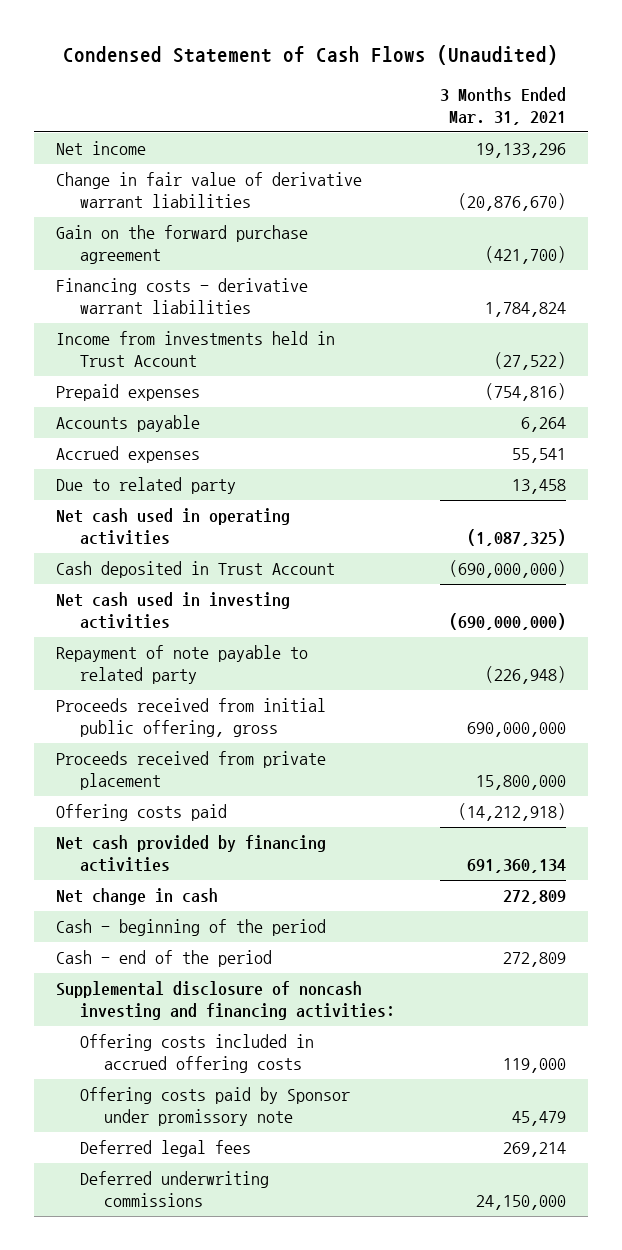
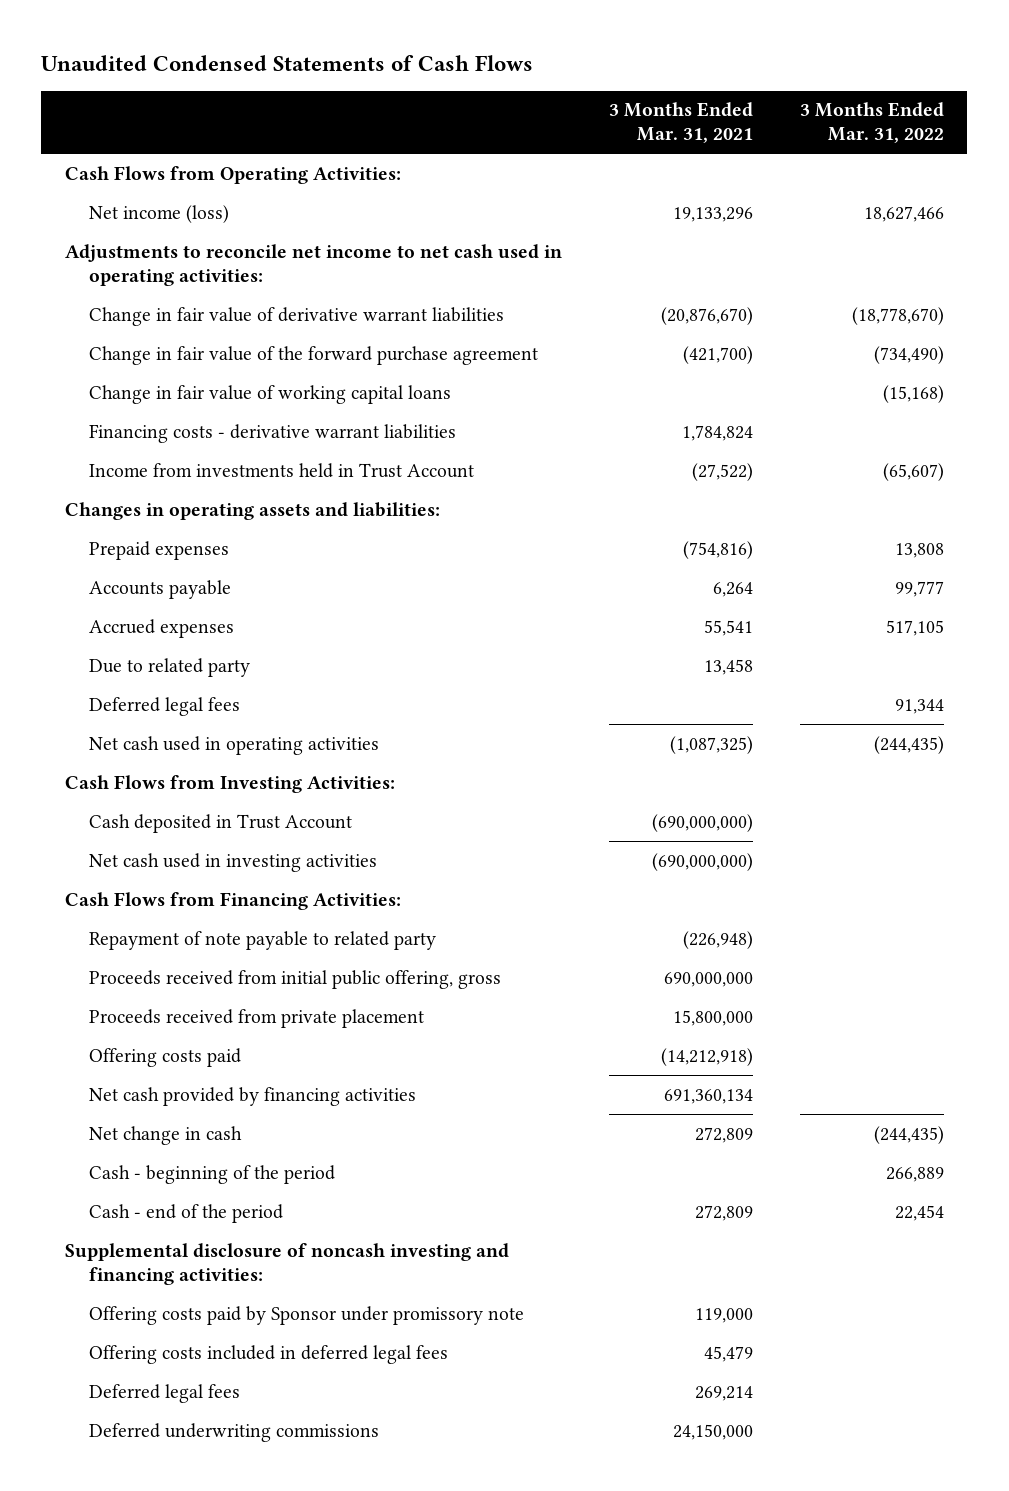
- Condensed Statement of Cash Flows (Unaudited)
+ Unaudited Condensed Statements of Cash Flows
- | 3 Months Ended Mar. 31, 2021
+ | 3 Months Ended Mar. 31, 2021 | 3 Months Ended Mar. 31, 2022
- Net income | 19,133,296
+ Cash Flows from Operating Activities:
+ Net income (loss) | 19,133,296 | 18,627,466
+ Adjustments to reconcile net income to net cash used in operating activities:
- Gain on the forward purchase agreement | (421,700)
+ Change in fair value of the forward purchase agreement | (421,700) | (734,490)
+ Change in fair value of working capital loans | | (15,168)
+ Changes in operating assets and liabilities:
+ Deferred legal fees | | 91,344
+ Cash Flows from Investing Activities:
+ Cash Flows from Financing Activities:
- Offering costs included in accrued offering costs | 119,000
- Offering costs paid by Sponsor under promissory note | 45,479
+ Offering costs paid by Sponsor under promissory note | 119,000 |
+ Offering costs included in deferred legal fees | 45,479 |

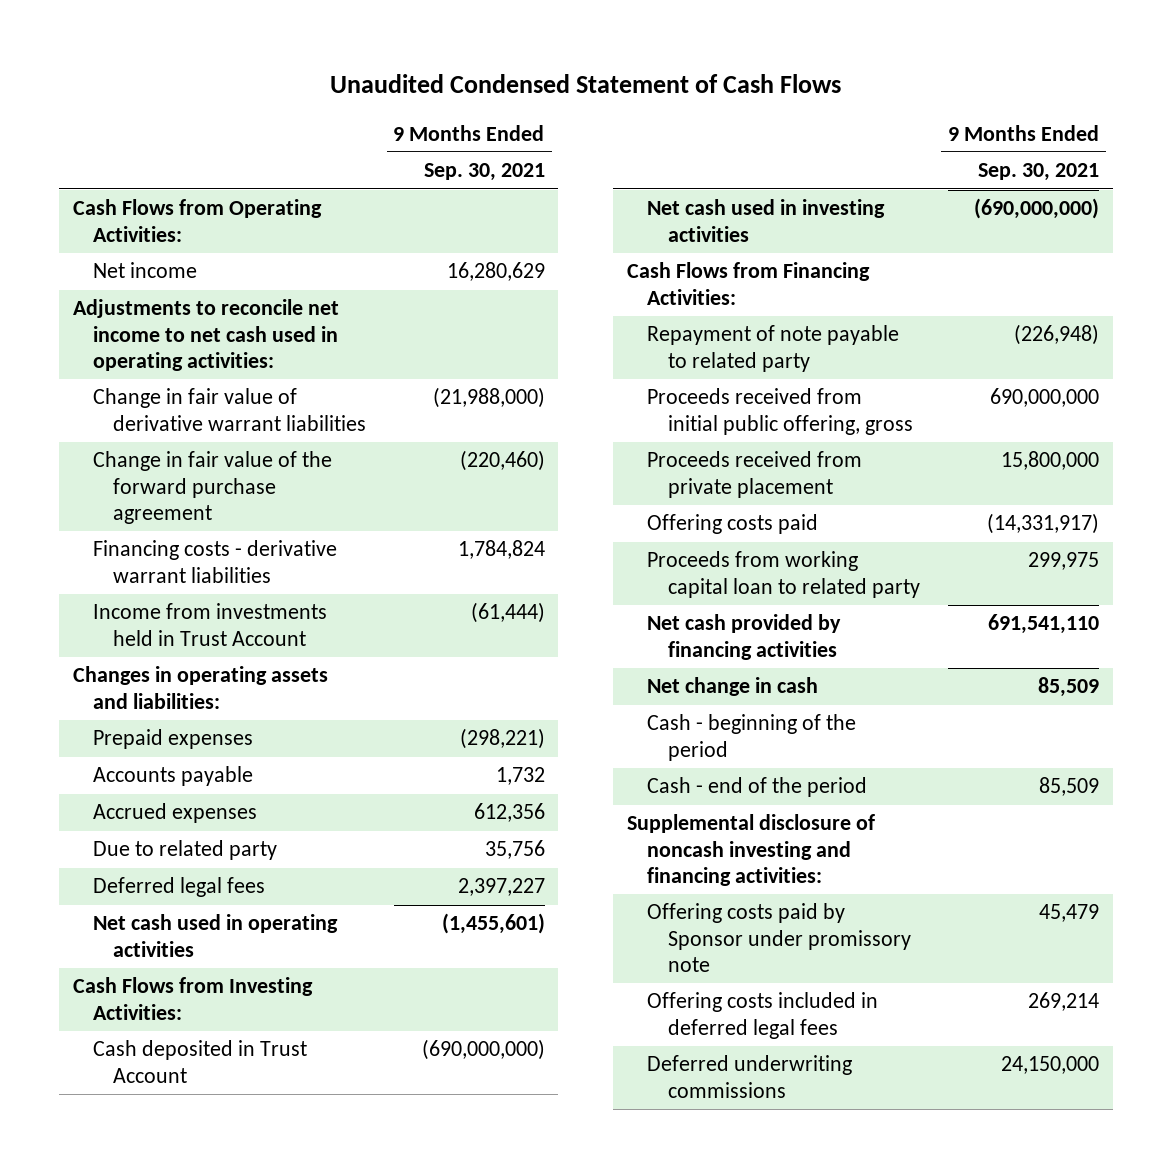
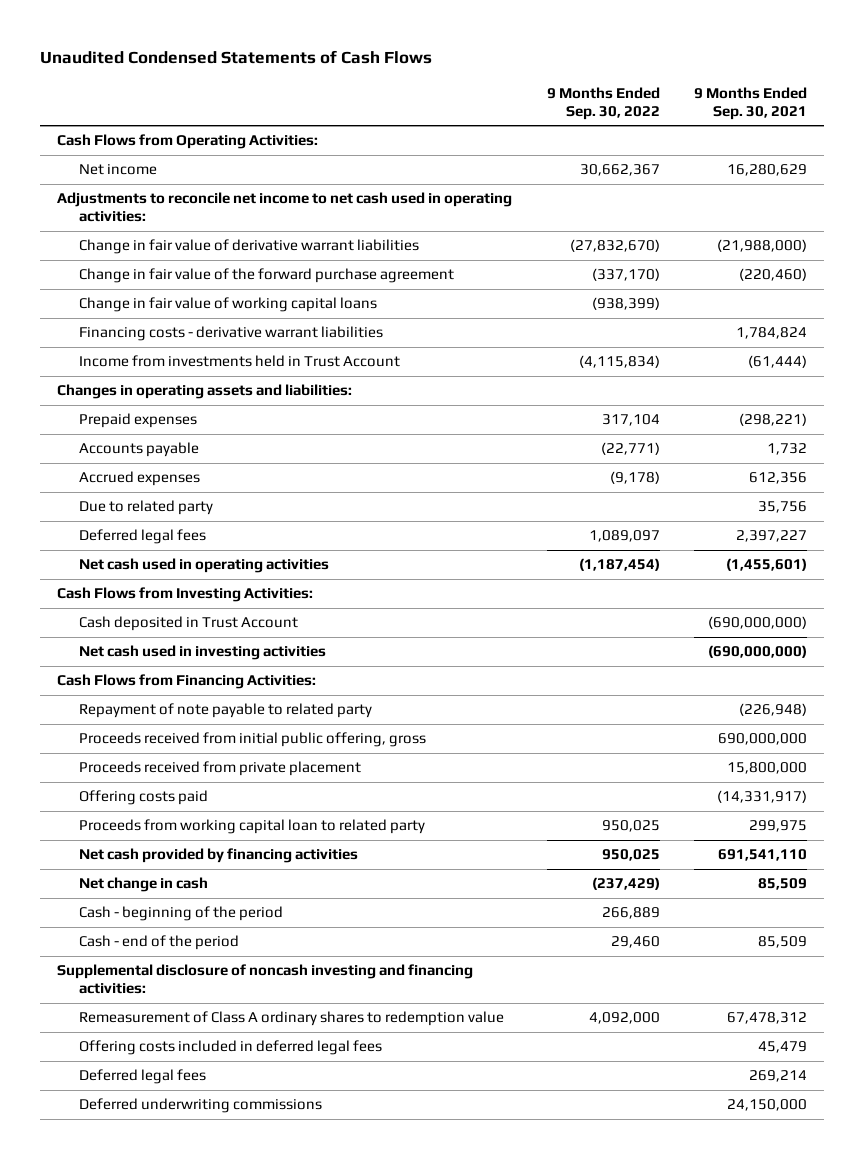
- Unaudited Condensed Statement of Cash Flows
+ Unaudited Condensed Statements of Cash Flows
- | 9 Months Ended Sep. 30, 2021
+ | 9 Months Ended Sep. 30, 2022 | 9 Months Ended Sep. 30, 2021
+ Change in fair value of working capital loans | (938,399) |
- Offering costs paid by Sponsor under promissory note | 45,479
- Offering costs included in deferred legal fees | 269,214
+ Remeasurement of Class A ordinary shares to redemption value | 4,092,000 | 67,478,312
+ Offering costs included in deferred legal fees | | 45,479
+ Deferred legal fees | | 269,214

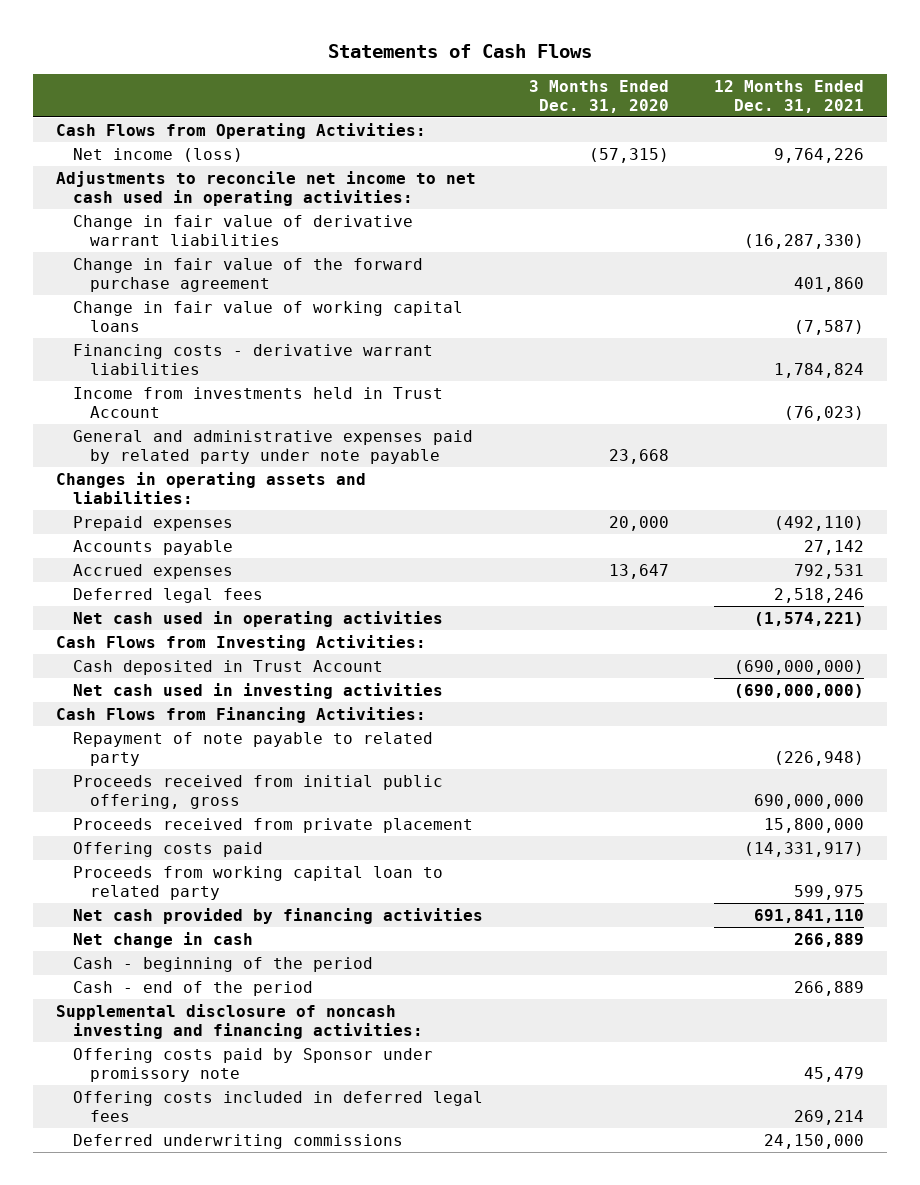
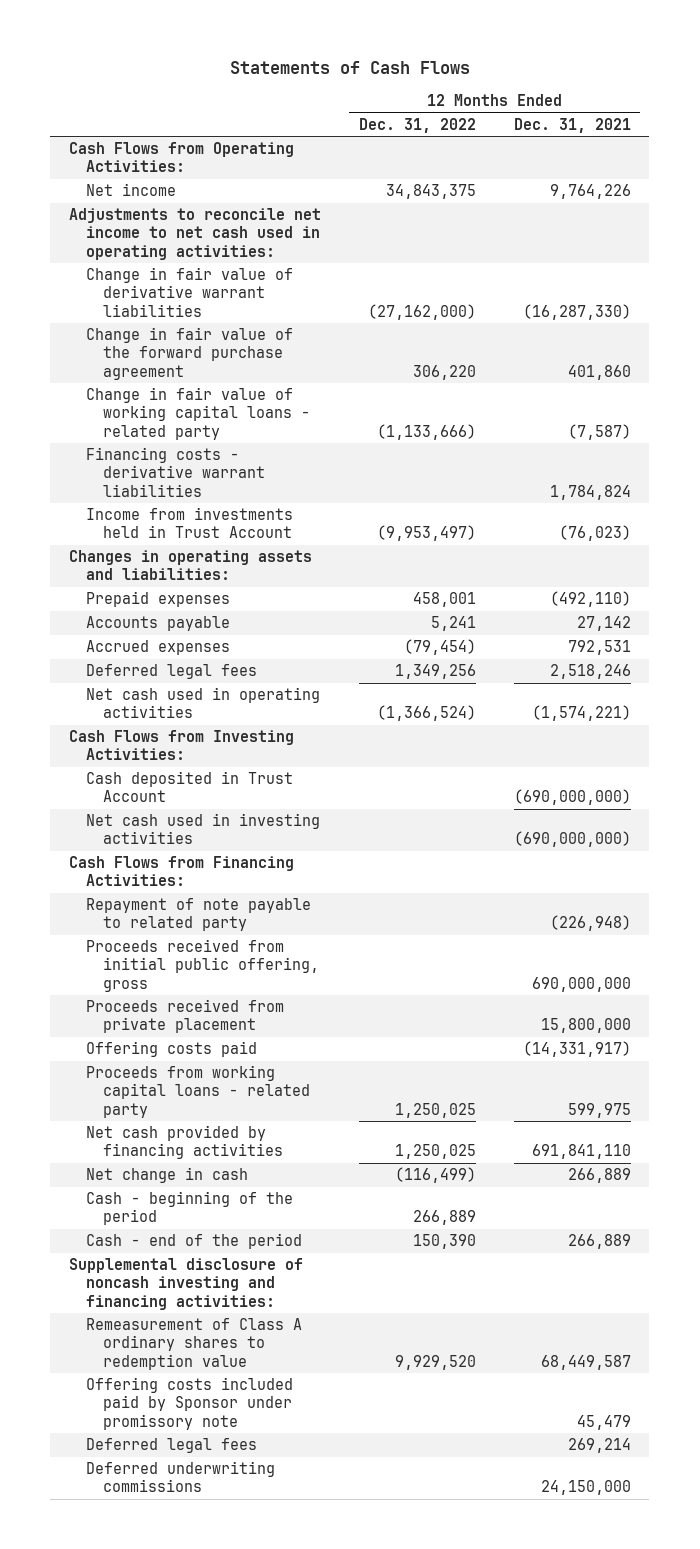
- | 3 Months Ended Dec. 31, 2020 | 12 Months Ended Dec. 31, 2021
+ | 12 Months Ended Dec. 31, 2022 | 12 Months Ended Dec. 31, 2021
- Net income (loss) | (57,315) | 9,764,226
+ Net income | 34,843,375 | 9,764,226
- Change in fair value of working capital loans | | (7,587)
+ Change in fair value of working capital loans - related party | (1,133,666) | (7,587)
- General and administrative expenses paid by related party under note payable | 23,668 |
- Proceeds from working capital loan to related party | | 599,975
+ Proceeds from working capital loans - related party | 1,250,025 | 599,975
- Offering costs paid by Sponsor under promissory note | | 45,479
- Offering costs included in deferred legal fees | | 269,214
+ Remeasurement of Class A ordinary shares to redemption value | 9,929,520 | 68,449,587
+ Offering costs included paid by Sponsor under promissory note | | 45,479
+ Deferred legal fees | | 269,214

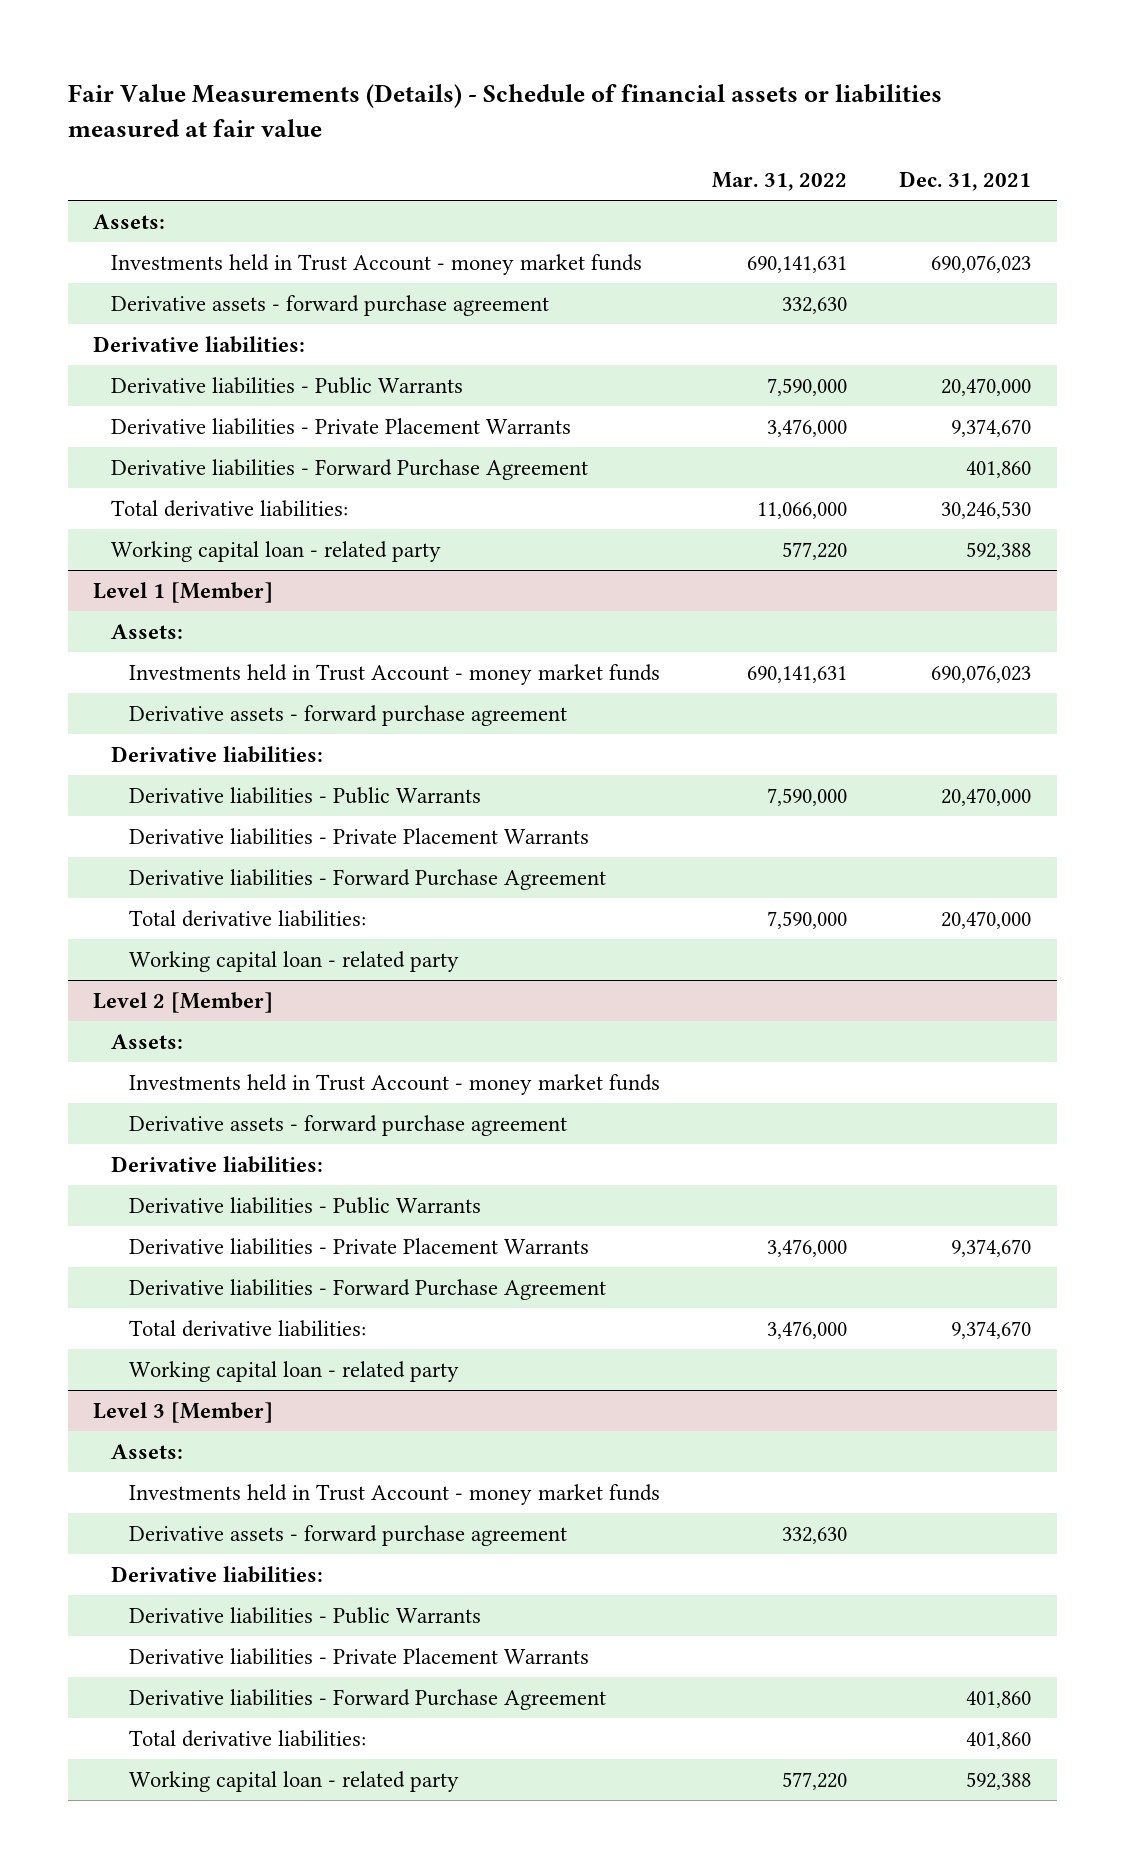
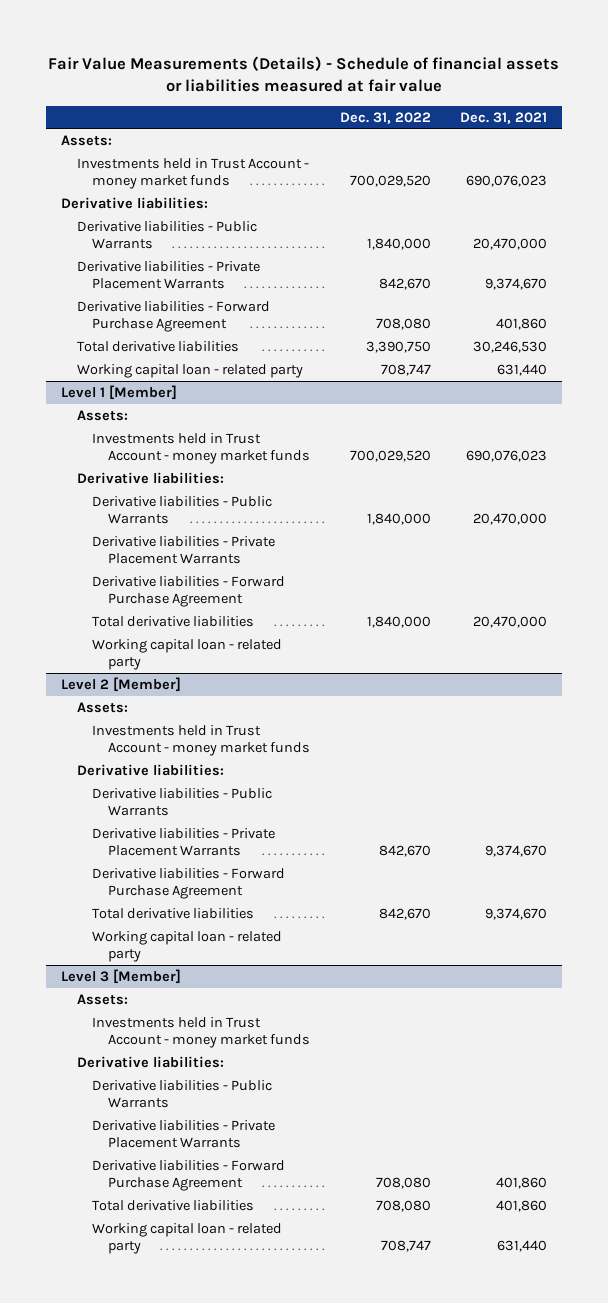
- | Mar. 31, 2022 | Dec. 31, 2021
+ | Dec. 31, 2022 | Dec. 31, 2021
- Derivative assets - forward purchase agreement | 332,630 |
- Total derivative liabilities: | 11,066,000 | 30,246,530
- Working capital loan - related party | 577,220 | 592,388
+ Total derivative liabilities | 3,390,750 | 30,246,530
+ Working capital loan - related party | 708,747 | 631,440
@ Level 1 [Member]
- Derivative assets - forward purchase agreement
- Total derivative liabilities: | 7,590,000 | 20,470,000
+ Total derivative liabilities | 1,840,000 | 20,470,000
@ Level 2 [Member]
- Derivative assets - forward purchase agreement
- Total derivative liabilities: | 3,476,000 | 9,374,670
+ Total derivative liabilities | 842,670 | 9,374,670
@ Level 3 [Member]
- Derivative assets - forward purchase agreement | 332,630 |
- Total derivative liabilities: | | 401,860
- Working capital loan - related party | 577,220 | 592,388
+ Total derivative liabilities | 708,080 | 401,860
+ Working capital loan - related party | 708,747 | 631,440

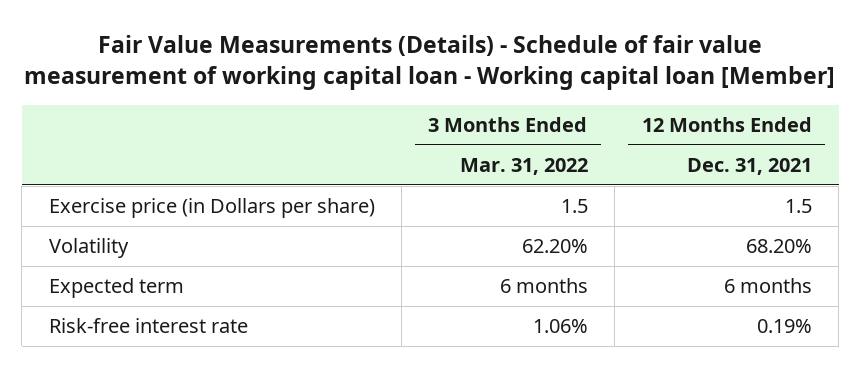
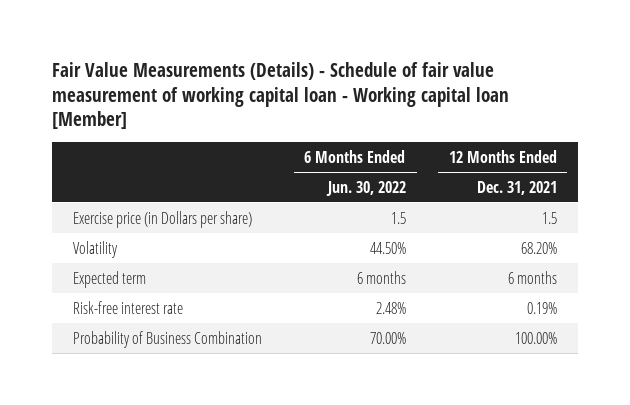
- | 3 Months Ended Mar. 31, 2022 | 12 Months Ended Dec. 31, 2021
+ | 6 Months Ended Jun. 30, 2022 | 12 Months Ended Dec. 31, 2021
+ Probability of Business Combination | 70.00% | 100.00%

